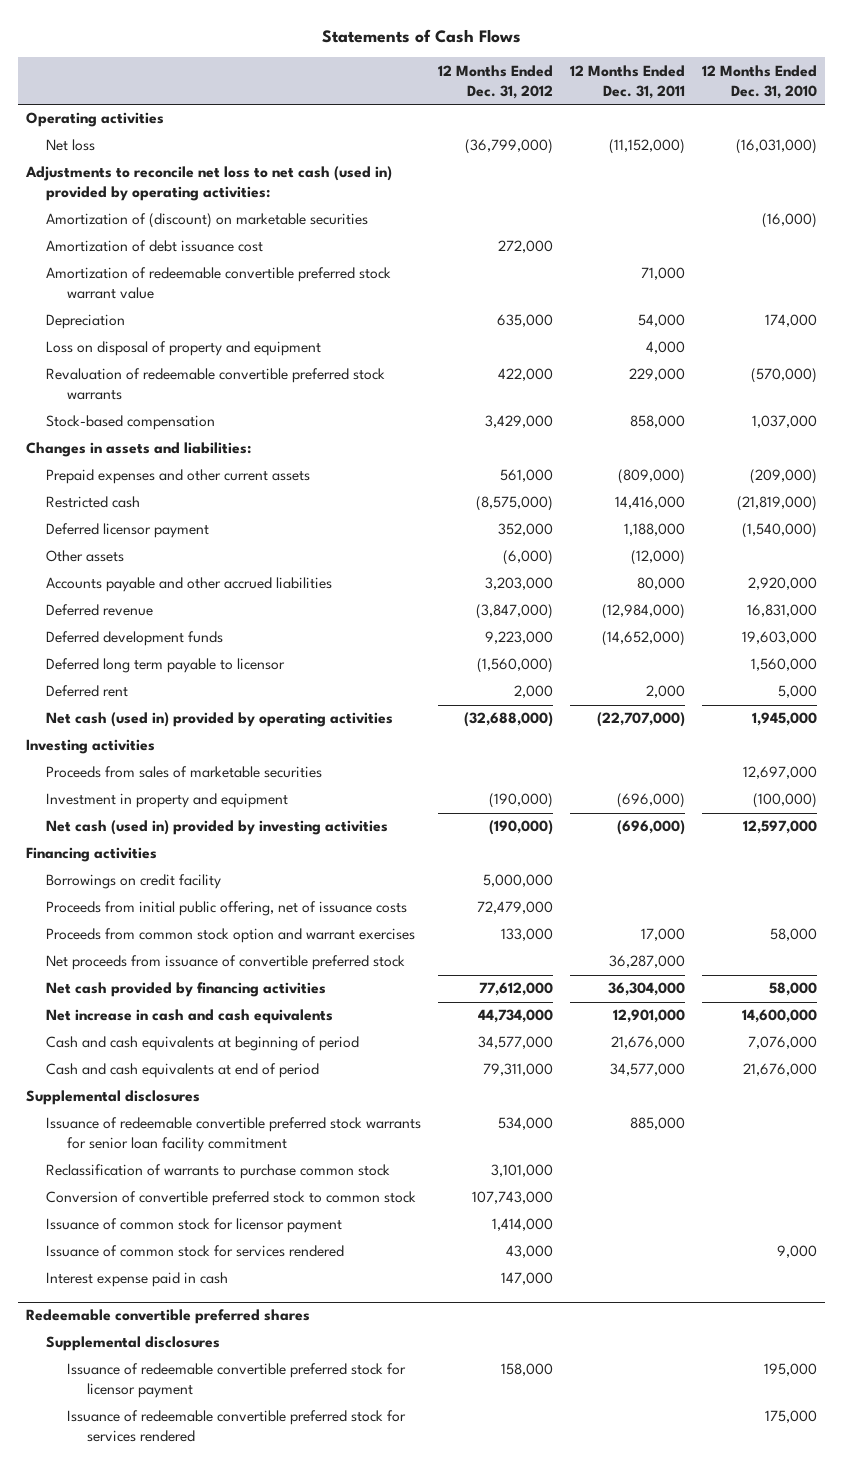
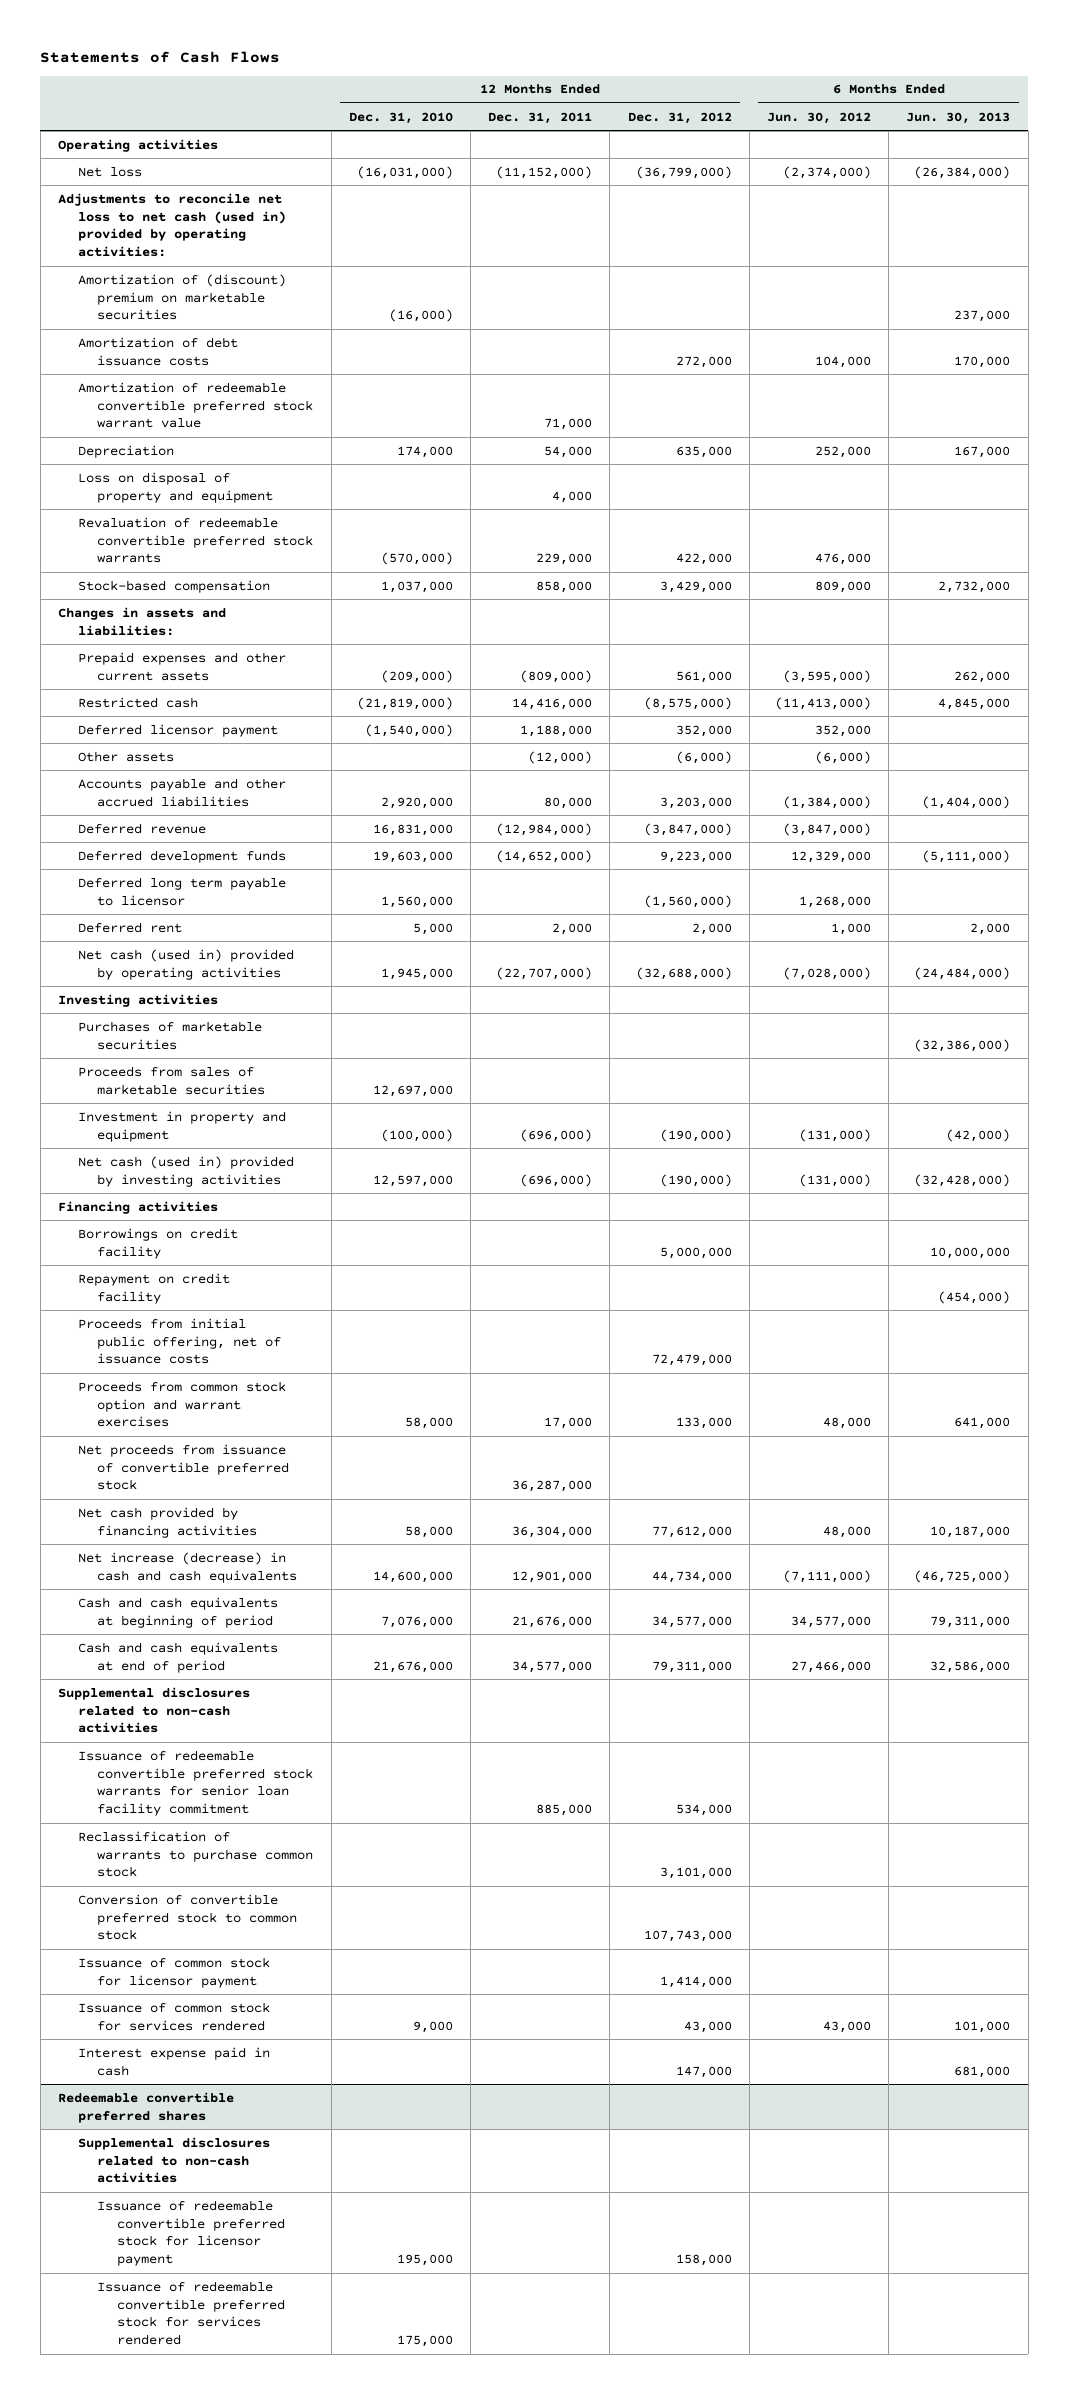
- | 12 Months Ended Dec. 31, 2012 | 12 Months Ended Dec. 31, 2011 | 12 Months Ended Dec. 31, 2010
+ | 12 Months Ended Dec. 31, 2010 | 12 Months Ended Dec. 31, 2011 | 12 Months Ended Dec. 31, 2012 | 6 Months Ended Jun. 30, 2012 | 6 Months Ended Jun. 30, 2013
- Amortization of (discount) on marketable securities | | | (16,000)
- Amortization of debt issuance cost | 272,000 | |
+ Amortization of (discount) premium on marketable securities | (16,000) | | | | 237,000
+ Amortization of debt issuance costs | | | 272,000 | 104,000 | 170,000
+ Purchases of marketable securities | | | | | (32,386,000)
+ Repayment on credit facility | | | | | (454,000)
- Net increase in cash and cash equivalents | 44,734,000 | 12,901,000 | 14,600,000
+ Net increase (decrease) in cash and cash equivalents | 14,600,000 | 12,901,000 | 44,734,000 | (7,111,000) | (46,725,000)
- Supplemental disclosures
+ Supplemental disclosures related to non-cash activities
@ Redeemable convertible preferred shares
- Supplemental disclosures
+ Supplemental disclosures related to non-cash activities

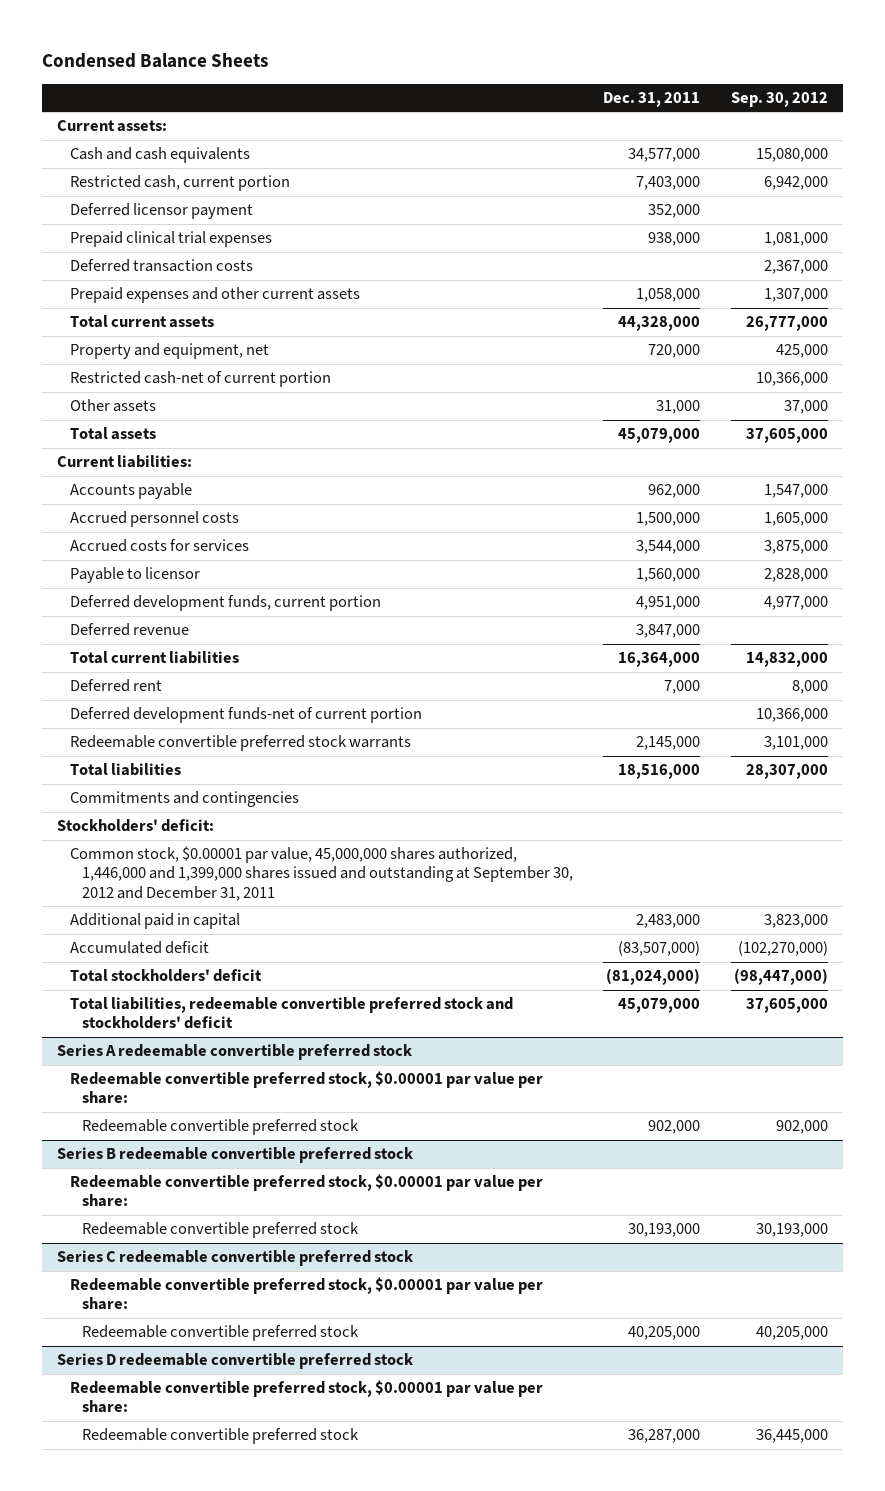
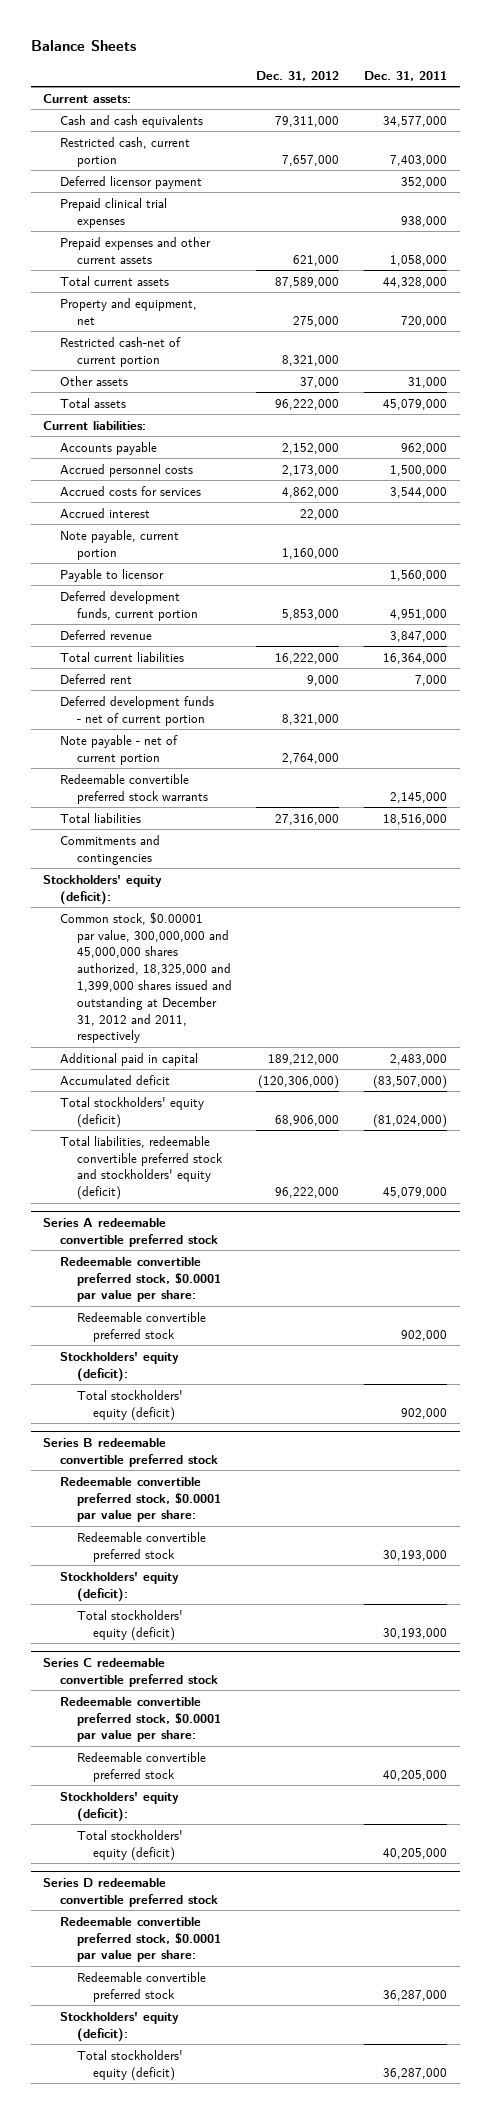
- Condensed Balance Sheets
+ Balance Sheets
- | Dec. 31, 2011 | Sep. 30, 2012
+ | Dec. 31, 2012 | Dec. 31, 2011
- Deferred transaction costs | | 2,367,000
+ Accrued interest | 22,000 |
+ Note payable, current portion | 1,160,000 |
- Deferred development funds-net of current portion | | 10,366,000
+ Deferred development funds - net of current portion | 8,321,000 |
+ Note payable - net of current portion | 2,764,000 |
- Stockholders' deficit:
- Common stock, $0.00001 par value, 45,000,000 shares authorized, 1,446,000 and 1,399,000 shares issued and outstanding at September 30, 2012 and December 31, 2011
+ Stockholders' equity (deficit):
+ Common stock, $0.00001 par value, 300,000,000 and 45,000,000 shares authorized, 18,325,000 and 1,399,000 shares issued and outstanding at December 31, 2012 and 2011, respectively
- Total stockholders' deficit | (81,024,000) | (98,447,000)
- Total liabilities, redeemable convertible preferred stock and stockholders' deficit | 45,079,000 | 37,605,000
+ Total stockholders' equity (deficit) | 68,906,000 | (81,024,000)
+ Total liabilities, redeemable convertible preferred stock and stockholders' equity (deficit) | 96,222,000 | 45,079,000
@ Series A redeemable convertible preferred stock
- Redeemable convertible preferred stock, $0.00001 par value per share:
+ Redeemable convertible preferred stock, $0.0001 par value per share:
+ Stockholders' equity (deficit):
+ Total stockholders' equity (deficit) | | 902,000
@ Series B redeemable convertible preferred stock
- Redeemable convertible preferred stock, $0.00001 par value per share:
+ Redeemable convertible preferred stock, $0.0001 par value per share:
+ Stockholders' equity (deficit):
+ Total stockholders' equity (deficit) | | 30,193,000
@ Series C redeemable convertible preferred stock
- Redeemable convertible preferred stock, $0.00001 par value per share:
+ Redeemable convertible preferred stock, $0.0001 par value per share:
+ Stockholders' equity (deficit):
+ Total stockholders' equity (deficit) | | 40,205,000
@ Series D redeemable convertible preferred stock
- Redeemable convertible preferred stock, $0.00001 par value per share:
+ Redeemable convertible preferred stock, $0.0001 par value per share:
+ Stockholders' equity (deficit):
+ Total stockholders' equity (deficit) | | 36,287,000

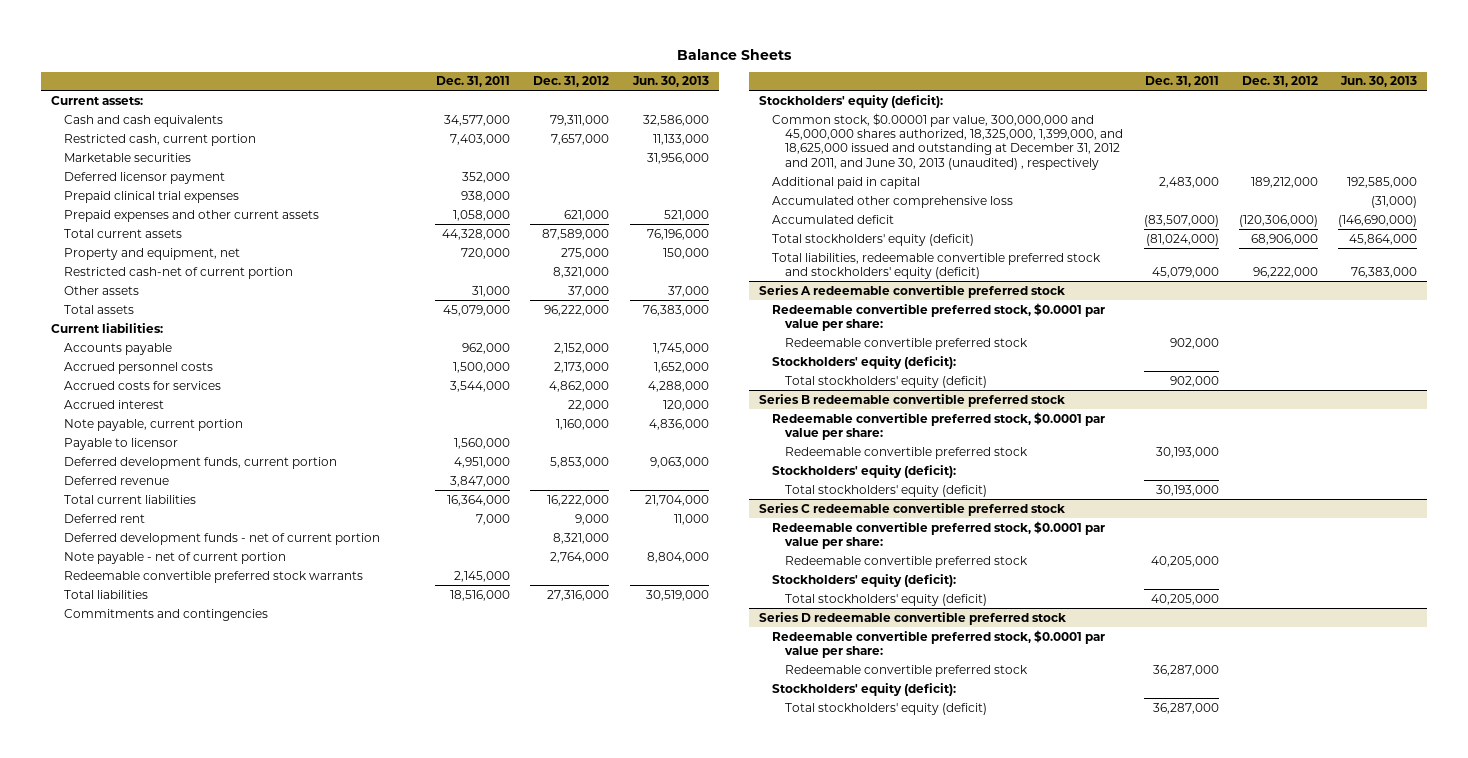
- | Dec. 31, 2012 | Dec. 31, 2011
+ | Dec. 31, 2011 | Dec. 31, 2012 | Jun. 30, 2013
+ Marketable securities | | | 31,956,000
- Common stock, $0.00001 par value, 300,000,000 and 45,000,000 shares authorized, 18,325,000 and 1,399,000 shares issued and outstanding at December 31, 2012 and 2011, respectively
+ Common stock, $0.00001 par value, 300,000,000 and 45,000,000 shares authorized, 18,325,000, 1,399,000, and 18,625,000 issued and outstanding at December 31, 2012 and 2011, and June 30, 2013 (unaudited) , respectively
+ Accumulated other comprehensive loss | | | (31,000)

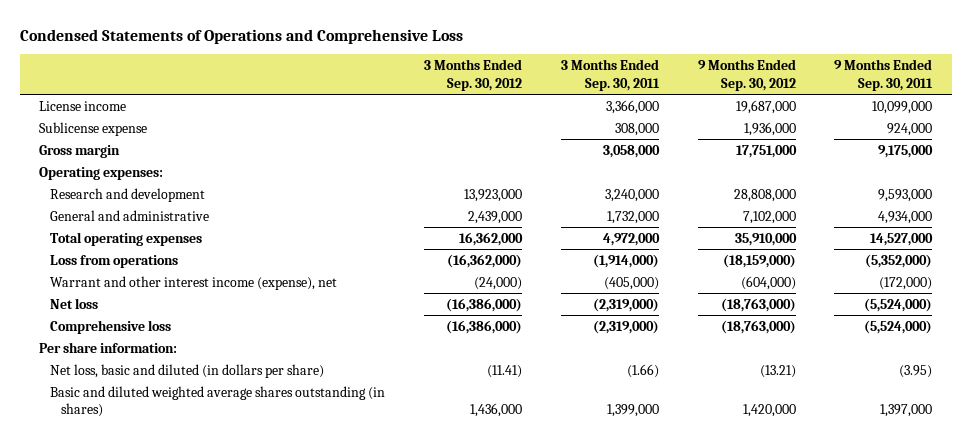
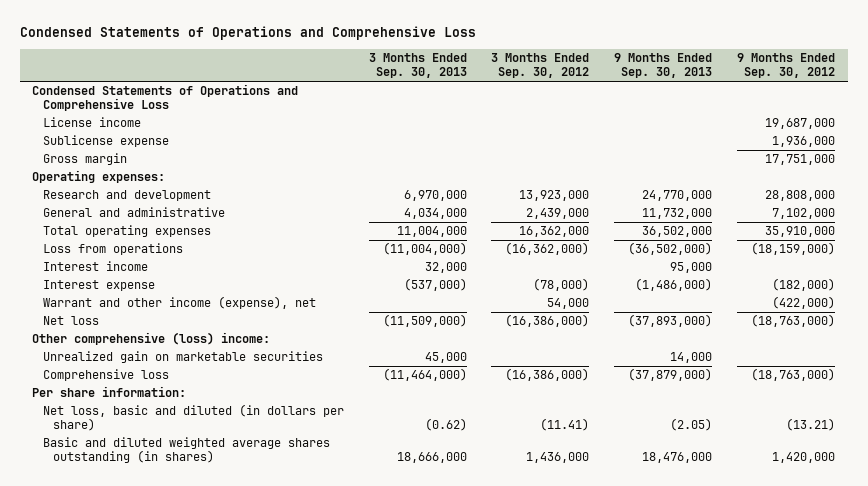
- | 3 Months Ended Sep. 30, 2012 | 3 Months Ended Sep. 30, 2011 | 9 Months Ended Sep. 30, 2012 | 9 Months Ended Sep. 30, 2011
+ | 3 Months Ended Sep. 30, 2013 | 3 Months Ended Sep. 30, 2012 | 9 Months Ended Sep. 30, 2013 | 9 Months Ended Sep. 30, 2012
+ Condensed Statements of Operations and Comprehensive Loss
- Warrant and other interest income (expense), net | (24,000) | (405,000) | (604,000) | (172,000)
+ Interest income | 32,000 | | 95,000 |
+ Interest expense | (537,000) | (78,000) | (1,486,000) | (182,000)
+ Warrant and other income (expense), net | | 54,000 | | (422,000)
+ Other comprehensive (loss) income:
+ Unrealized gain on marketable securities | 45,000 | | 14,000 |

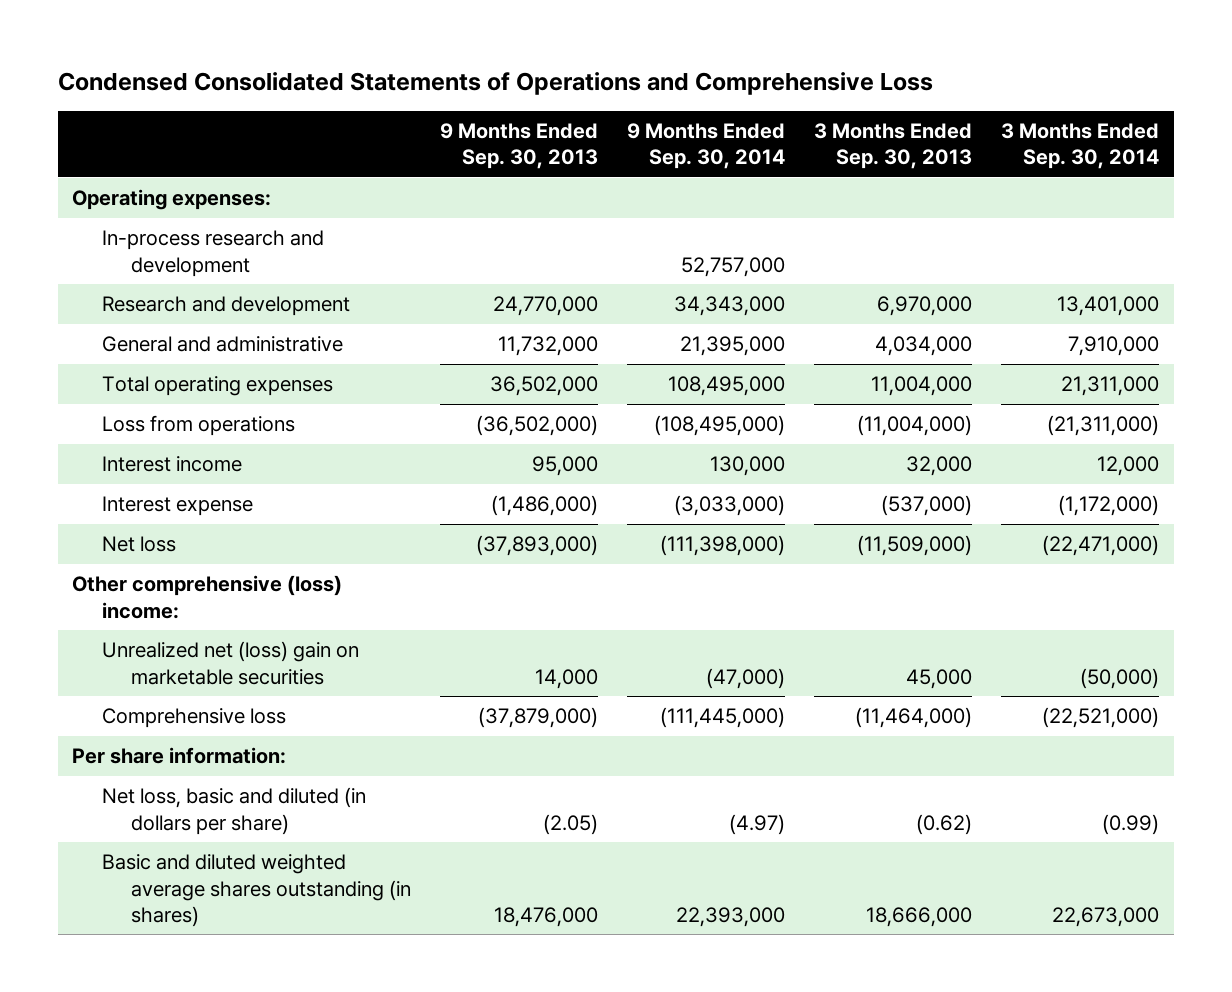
- Condensed Statements of Operations and Comprehensive Loss
+ Condensed Consolidated Statements of Operations and Comprehensive Loss
- | 3 Months Ended Sep. 30, 2013 | 3 Months Ended Sep. 30, 2012 | 9 Months Ended Sep. 30, 2013 | 9 Months Ended Sep. 30, 2012
+ | 9 Months Ended Sep. 30, 2013 | 9 Months Ended Sep. 30, 2014 | 3 Months Ended Sep. 30, 2013 | 3 Months Ended Sep. 30, 2014
- Condensed Statements of Operations and Comprehensive Loss
- License income | | | | 19,687,000
- Sublicense expense | | | | 1,936,000
- Gross margin | | | | 17,751,000
+ In-process research and development | | 52,757,000 | |
- Warrant and other income (expense), net | | 54,000 | | (422,000)
- Unrealized gain on marketable securities | 45,000 | | 14,000 |
+ Unrealized net (loss) gain on marketable securities | 14,000 | (47,000) | 45,000 | (50,000)

